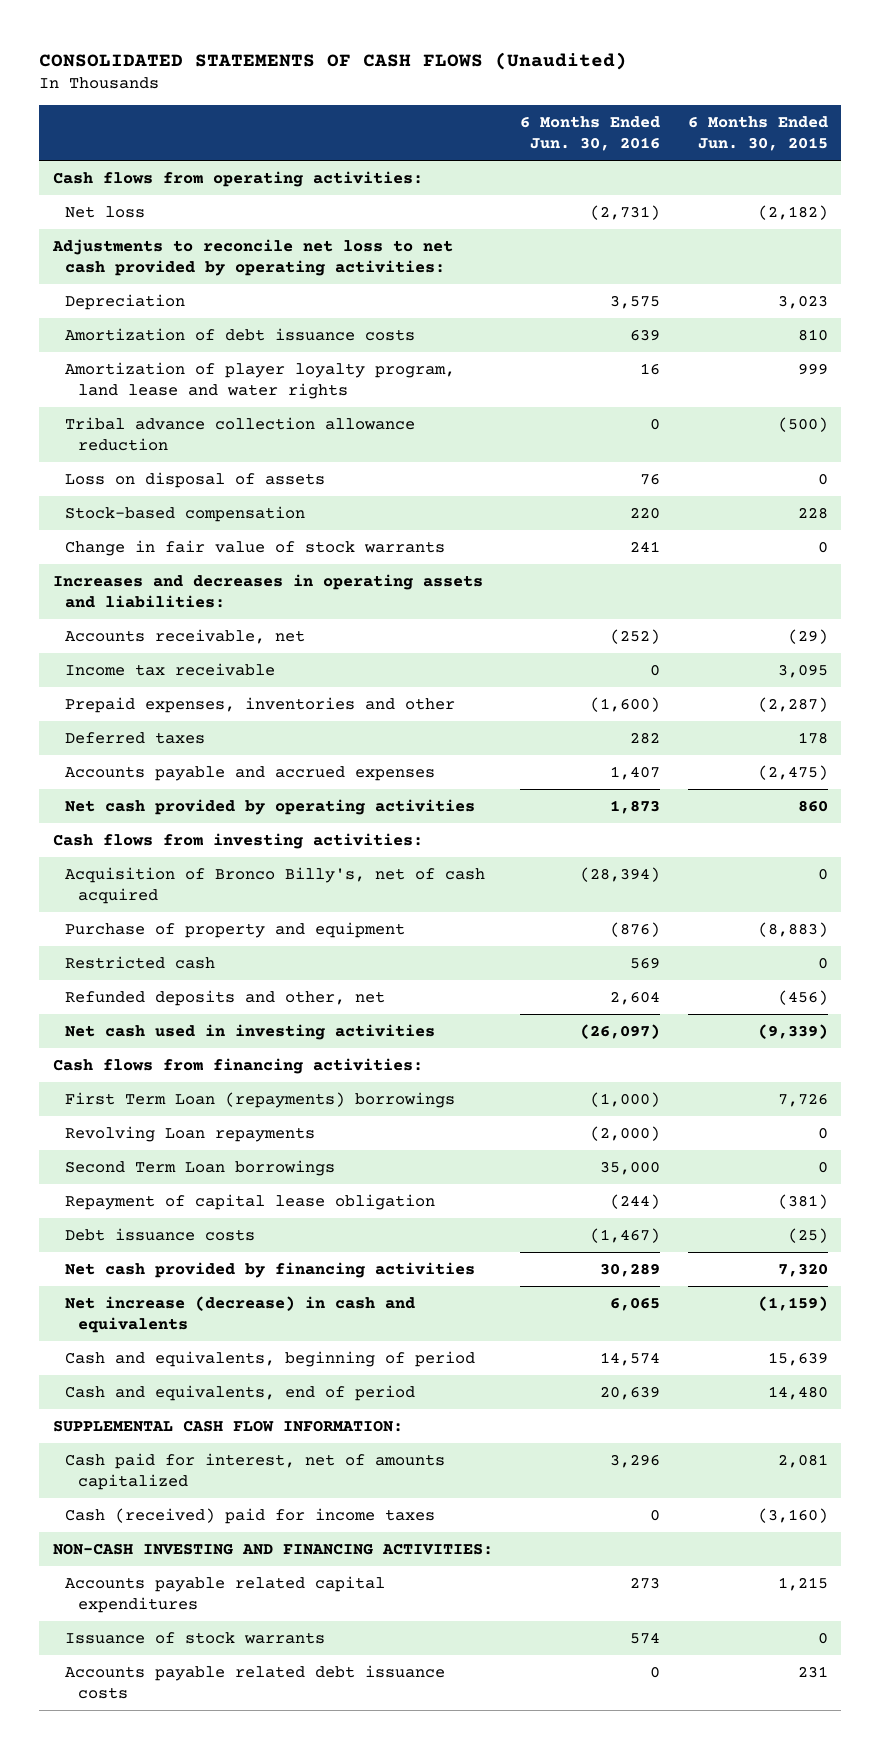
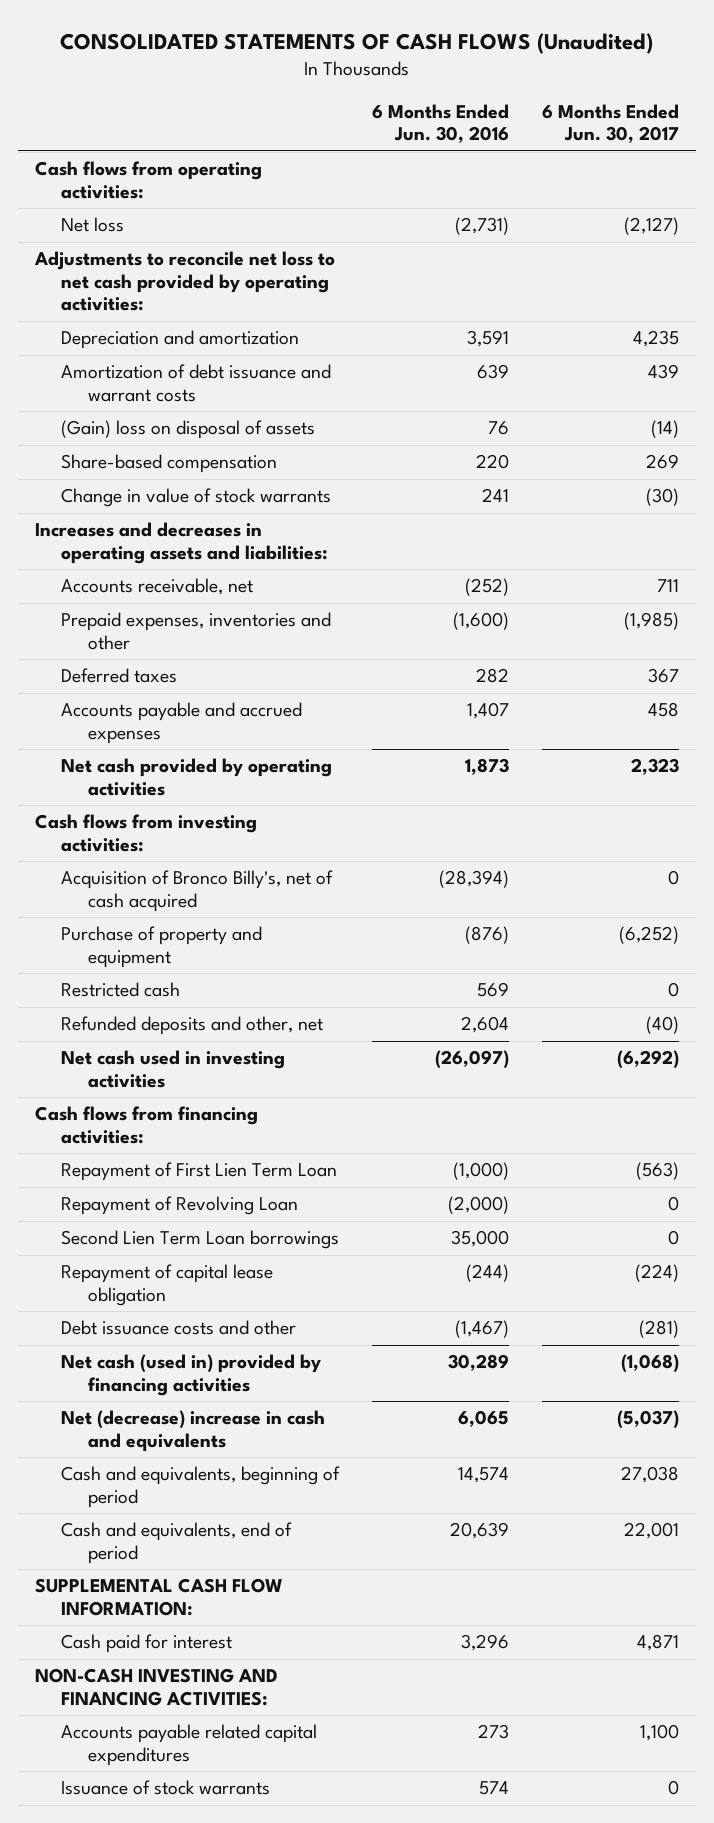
- | 6 Months Ended Jun. 30, 2016 | 6 Months Ended Jun. 30, 2015
+ | 6 Months Ended Jun. 30, 2016 | 6 Months Ended Jun. 30, 2017
- Depreciation | 3,575 | 3,023
- Amortization of debt issuance costs | 639 | 810
- Amortization of player loyalty program, land lease and water rights | 16 | 999
- Tribal advance collection allowance reduction | 0 | (500)
- Loss on disposal of assets | 76 | 0
- Stock-based compensation | 220 | 228
- Change in fair value of stock warrants | 241 | 0
+ Depreciation and amortization | 3,591 | 4,235
+ Amortization of debt issuance and warrant costs | 639 | 439
+ (Gain) loss on disposal of assets | 76 | (14)
+ Share-based compensation | 220 | 269
+ Change in value of stock warrants | 241 | (30)
- Income tax receivable | 0 | 3,095
- First Term Loan (repayments) borrowings | (1,000) | 7,726
- Revolving Loan repayments | (2,000) | 0
- Second Term Loan borrowings | 35,000 | 0
+ Repayment of First Lien Term Loan | (1,000) | (563)
+ Repayment of Revolving Loan | (2,000) | 0
+ Second Lien Term Loan borrowings | 35,000 | 0
- Debt issuance costs | (1,467) | (25)
- Net cash provided by financing activities | 30,289 | 7,320
- Net increase (decrease) in cash and equivalents | 6,065 | (1,159)
+ Debt issuance costs and other | (1,467) | (281)
+ Net cash (used in) provided by financing activities | 30,289 | (1,068)
+ Net (decrease) increase in cash and equivalents | 6,065 | (5,037)
- Cash paid for interest, net of amounts capitalized | 3,296 | 2,081
- Cash (received) paid for income taxes | 0 | (3,160)
+ Cash paid for interest | 3,296 | 4,871
- Accounts payable related debt issuance costs | 0 | 231

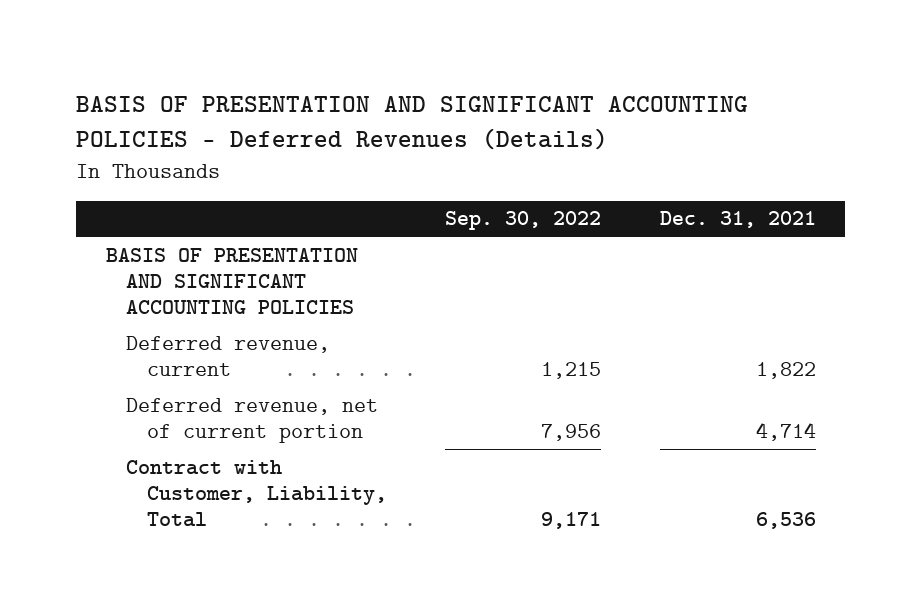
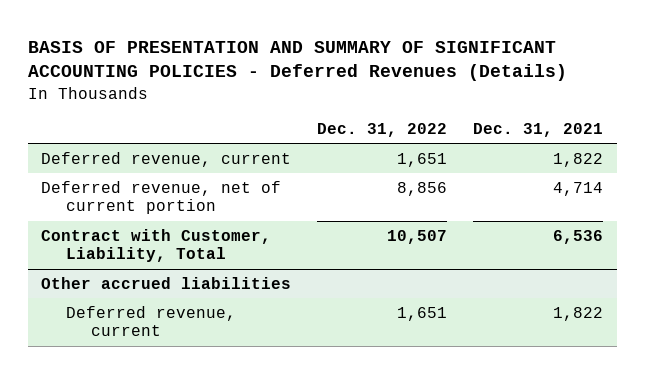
- BASIS OF PRESENTATION AND SIGNIFICANT ACCOUNTING POLICIES - Deferred Revenues (Details)
+ BASIS OF PRESENTATION AND SUMMARY OF SIGNIFICANT ACCOUNTING POLICIES - Deferred Revenues (Details)
- | Sep. 30, 2022 | Dec. 31, 2021
+ | Dec. 31, 2022 | Dec. 31, 2021
- BASIS OF PRESENTATION AND SIGNIFICANT ACCOUNTING POLICIES
+ Other accrued liabilities
+ Deferred revenue, current | 1,651 | 1,822

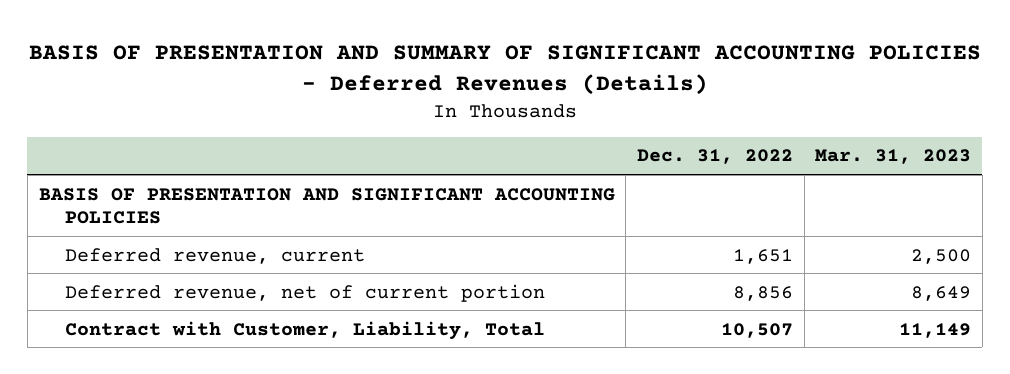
- | Dec. 31, 2022 | Dec. 31, 2021
+ | Dec. 31, 2022 | Mar. 31, 2023
+ BASIS OF PRESENTATION AND SIGNIFICANT ACCOUNTING POLICIES
- Other accrued liabilities
- Deferred revenue, current | 1,651 | 1,822

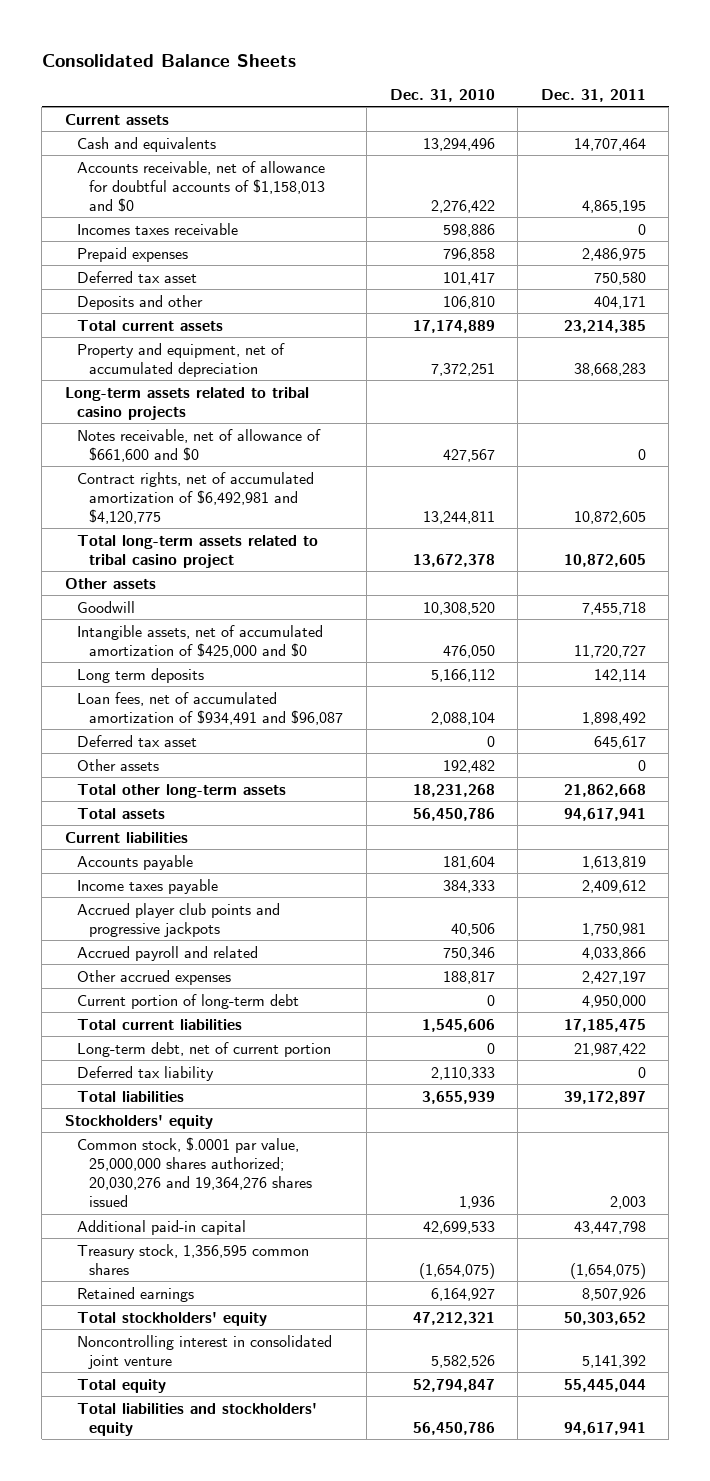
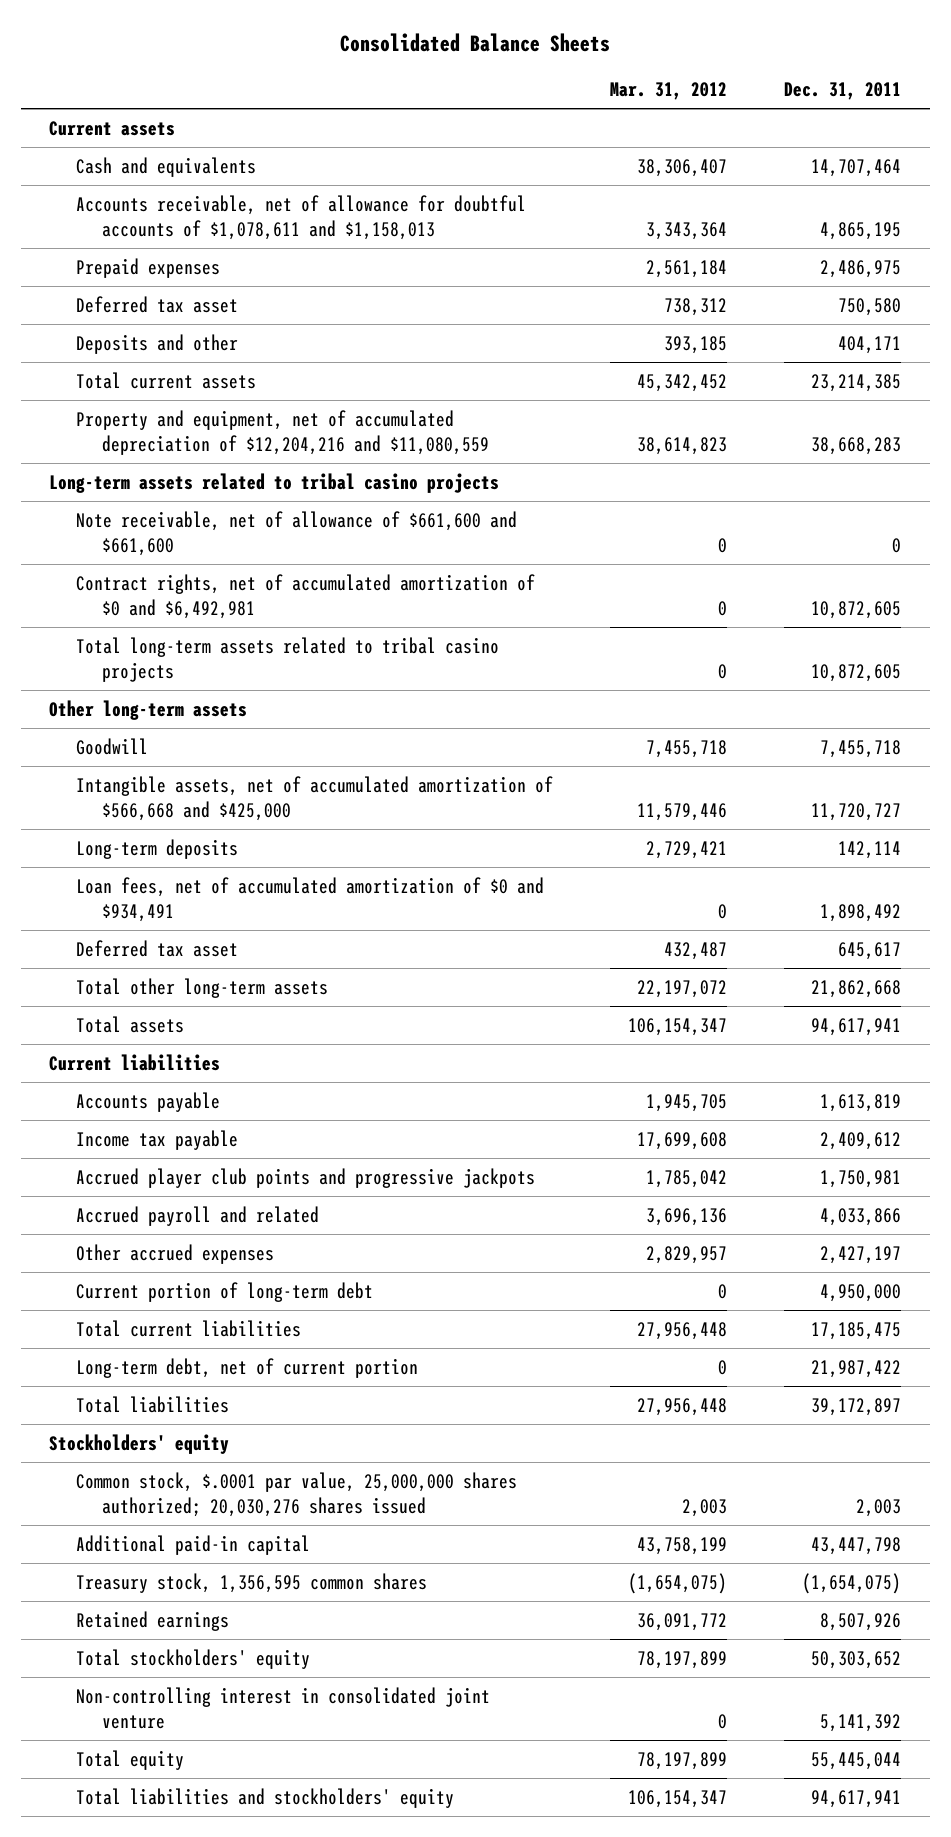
- | Dec. 31, 2010 | Dec. 31, 2011
+ | Mar. 31, 2012 | Dec. 31, 2011
- Accounts receivable, net of allowance for doubtful accounts of $1,158,013 and $0 | 2,276,422 | 4,865,195
- Incomes taxes receivable | 598,886 | 0
+ Accounts receivable, net of allowance for doubtful accounts of $1,078,611 and $1,158,013 | 3,343,364 | 4,865,195
- Property and equipment, net of accumulated depreciation | 7,372,251 | 38,668,283
+ Property and equipment, net of accumulated depreciation of $12,204,216 and $11,080,559 | 38,614,823 | 38,668,283
- Notes receivable, net of allowance of $661,600 and $0 | 427,567 | 0
- Contract rights, net of accumulated amortization of $6,492,981 and $4,120,775 | 13,244,811 | 10,872,605
- Total long-term assets related to tribal casino project | 13,672,378 | 10,872,605
- Other assets
+ Note receivable, net of allowance of $661,600 and $661,600 | 0 | 0
+ Contract rights, net of accumulated amortization of $0 and $6,492,981 | 0 | 10,872,605
+ Total long-term assets related to tribal casino projects | 0 | 10,872,605
+ Other long-term assets
- Intangible assets, net of accumulated amortization of $425,000 and $0 | 476,050 | 11,720,727
- Long term deposits | 5,166,112 | 142,114
- Loan fees, net of accumulated amortization of $934,491 and $96,087 | 2,088,104 | 1,898,492
+ Intangible assets, net of accumulated amortization of $566,668 and $425,000 | 11,579,446 | 11,720,727
+ Long-term deposits | 2,729,421 | 142,114
+ Loan fees, net of accumulated amortization of $0 and $934,491 | 0 | 1,898,492
- Other assets | 192,482 | 0
- Income taxes payable | 384,333 | 2,409,612
+ Income tax payable | 17,699,608 | 2,409,612
- Deferred tax liability | 2,110,333 | 0
- Common stock, $.0001 par value, 25,000,000 shares authorized; 20,030,276 and 19,364,276 shares issued | 1,936 | 2,003
+ Common stock, $.0001 par value, 25,000,000 shares authorized; 20,030,276 shares issued | 2,003 | 2,003
- Noncontrolling interest in consolidated joint venture | 5,582,526 | 5,141,392
+ Non-controlling interest in consolidated joint venture | 0 | 5,141,392

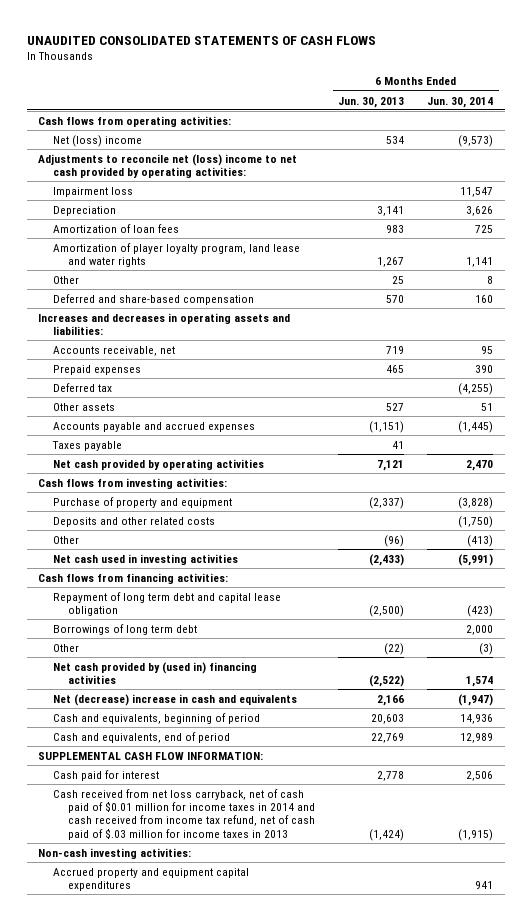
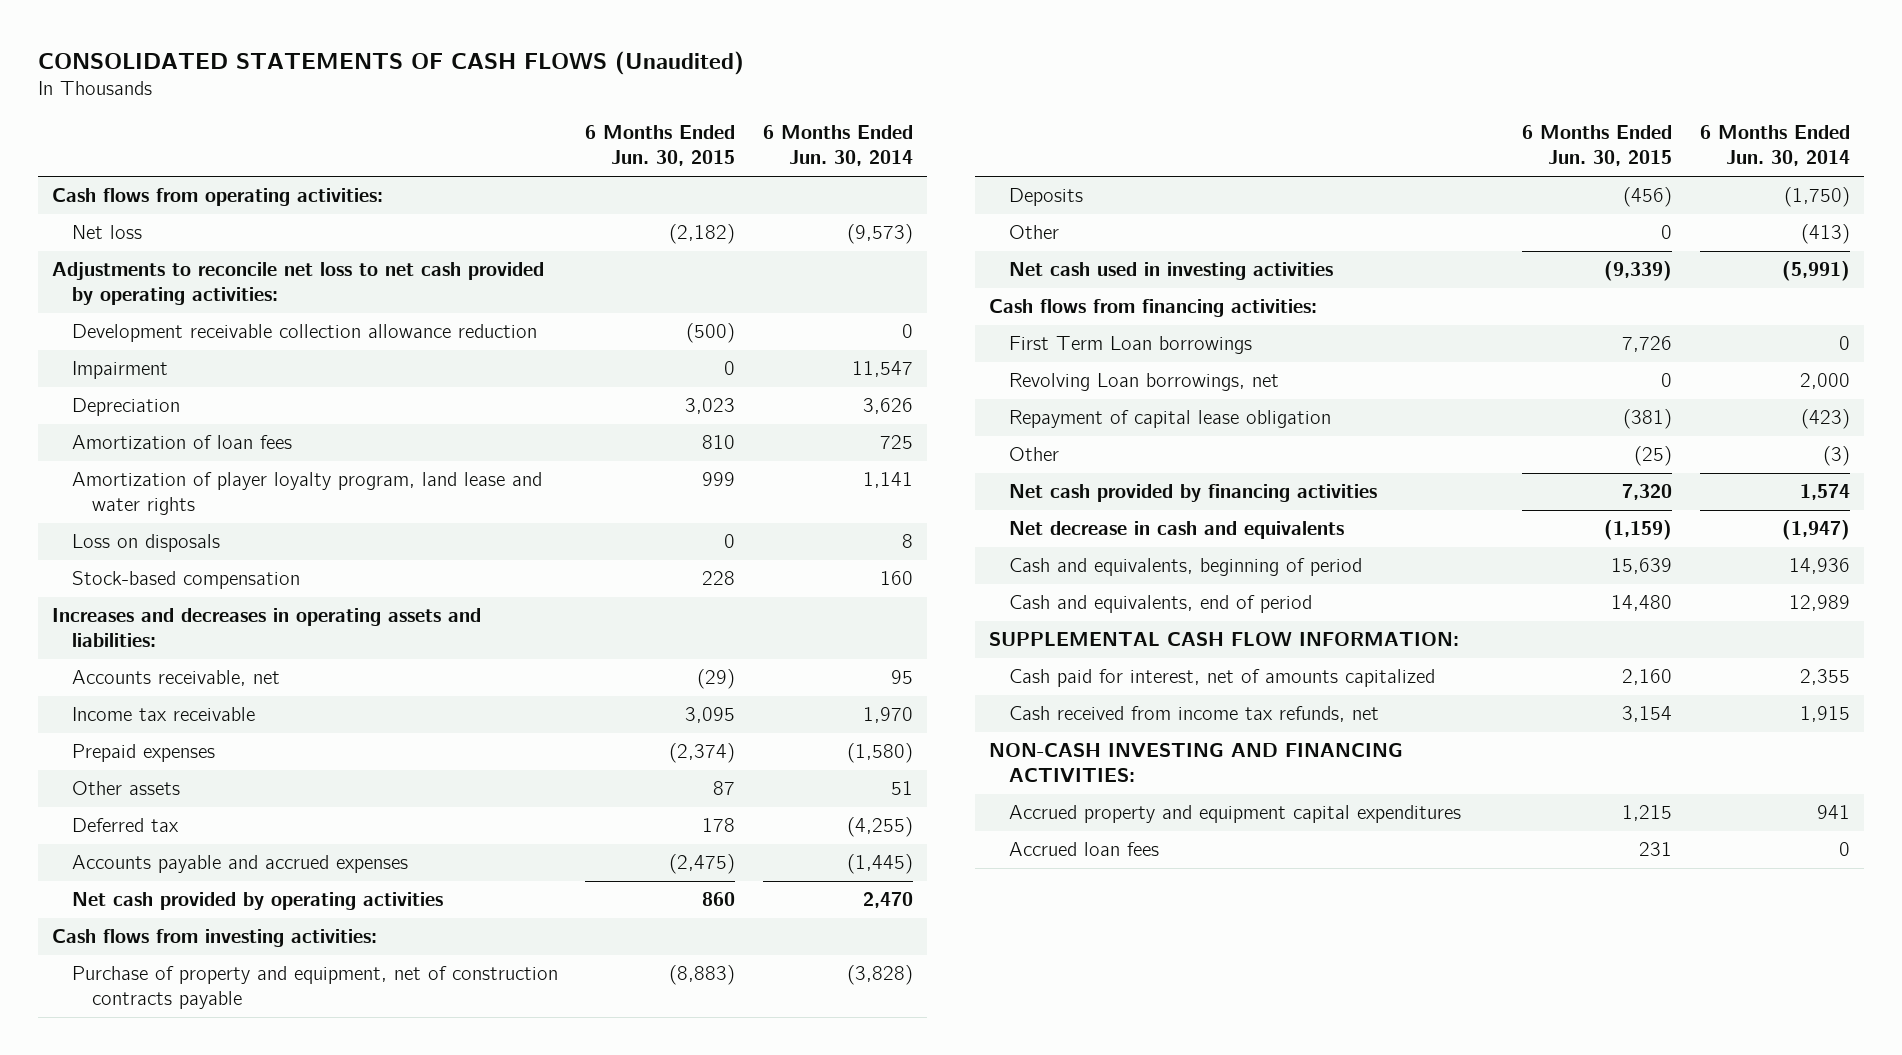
- UNAUDITED CONSOLIDATED STATEMENTS OF CASH FLOWS
+ CONSOLIDATED STATEMENTS OF CASH FLOWS (Unaudited)
- | 6 Months Ended Jun. 30, 2013 | 6 Months Ended Jun. 30, 2014
+ | 6 Months Ended Jun. 30, 2015 | 6 Months Ended Jun. 30, 2014
- Net (loss) income | 534 | (9,573)
- Adjustments to reconcile net (loss) income to net cash provided by operating activities:
- Impairment loss | | 11,547
+ Net loss | (2,182) | (9,573)
+ Adjustments to reconcile net loss to net cash provided by operating activities:
+ Development receivable collection allowance reduction | (500) | 0
+ Impairment | 0 | 11,547
- Other | 25 | 8
- Deferred and share-based compensation | 570 | 160
+ Loss on disposals | 0 | 8
+ Stock-based compensation | 228 | 160
- Prepaid expenses | 465 | 390
+ Income tax receivable | 3,095 | 1,970
+ Prepaid expenses | (2,374) | (1,580)
moved down: Deferred tax | 178 | (4,255)
- Taxes payable | 41 |
- Purchase of property and equipment | (2,337) | (3,828)
- Deposits and other related costs | | (1,750)
+ Purchase of property and equipment, net of construction contracts payable | (8,883) | (3,828)
+ Deposits | (456) | (1,750)
- Repayment of long term debt and capital lease obligation | (2,500) | (423)
- Borrowings of long term debt | | 2,000
+ First Term Loan borrowings | 7,726 | 0
+ Revolving Loan borrowings, net | 0 | 2,000
+ Repayment of capital lease obligation | (381) | (423)
- Net cash provided by (used in) financing activities | (2,522) | 1,574
- Net (decrease) increase in cash and equivalents | 2,166 | (1,947)
+ Net cash provided by financing activities | 7,320 | 1,574
+ Net decrease in cash and equivalents | (1,159) | (1,947)
- Cash paid for interest | 2,778 | 2,506
- Cash received from net loss carryback, net of cash paid of $0.01 million for income taxes in 2014 and cash received from income tax refund, net of cash paid of $.03 million for income taxes in 2013 | (1,424) | (1,915)
- Non-cash investing activities:
+ Cash paid for interest, net of amounts capitalized | 2,160 | 2,355
+ Cash received from income tax refunds, net | 3,154 | 1,915
+ NON-CASH INVESTING AND FINANCING ACTIVITIES:
+ Accrued loan fees | 231 | 0

